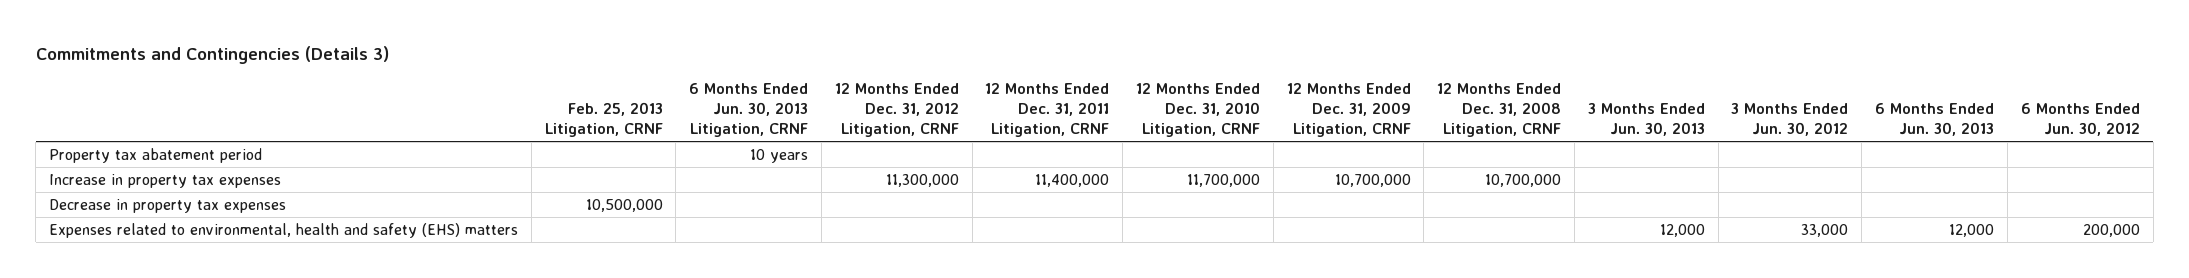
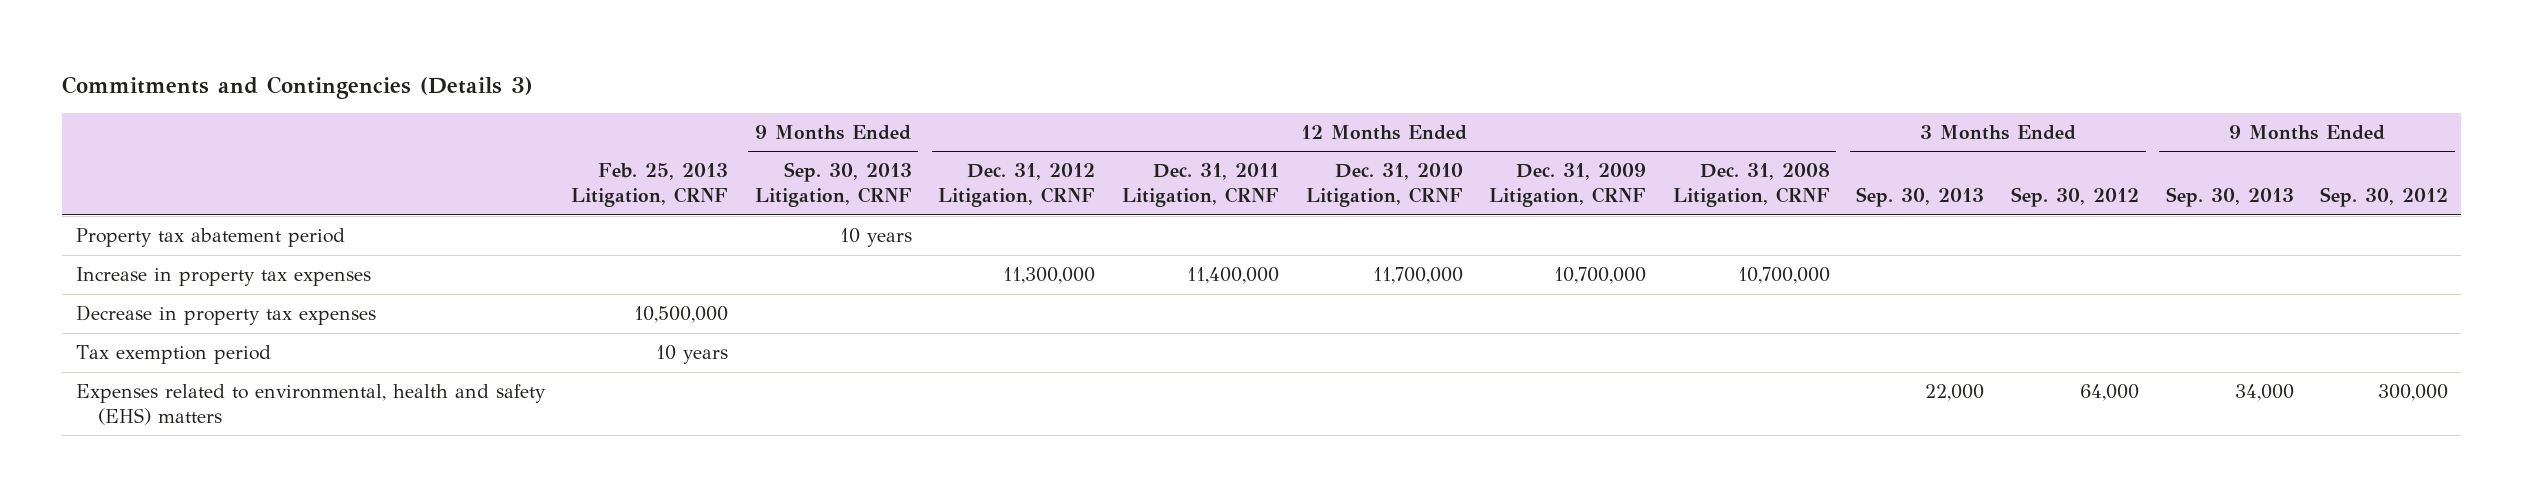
- | Feb. 25, 2013 Litigation, CRNF | 6 Months Ended Jun. 30, 2013 Litigation, CRNF | 12 Months Ended Dec. 31, 2012 Litigation, CRNF | 12 Months Ended Dec. 31, 2011 Litigation, CRNF | 12 Months Ended Dec. 31, 2010 Litigation, CRNF | 12 Months Ended Dec. 31, 2009 Litigation, CRNF | 12 Months Ended Dec. 31, 2008 Litigation, CRNF | 3 Months Ended Jun. 30, 2013 | 3 Months Ended Jun. 30, 2012 | 6 Months Ended Jun. 30, 2013 | 6 Months Ended Jun. 30, 2012
+ | Feb. 25, 2013 Litigation, CRNF | 9 Months Ended Sep. 30, 2013 Litigation, CRNF | 12 Months Ended Dec. 31, 2012 Litigation, CRNF | 12 Months Ended Dec. 31, 2011 Litigation, CRNF | 12 Months Ended Dec. 31, 2010 Litigation, CRNF | 12 Months Ended Dec. 31, 2009 Litigation, CRNF | 12 Months Ended Dec. 31, 2008 Litigation, CRNF | 3 Months Ended Sep. 30, 2013 | 3 Months Ended Sep. 30, 2012 | 9 Months Ended Sep. 30, 2013 | 9 Months Ended Sep. 30, 2012
+ Tax exemption period | 10 years | | | | | | | | | |

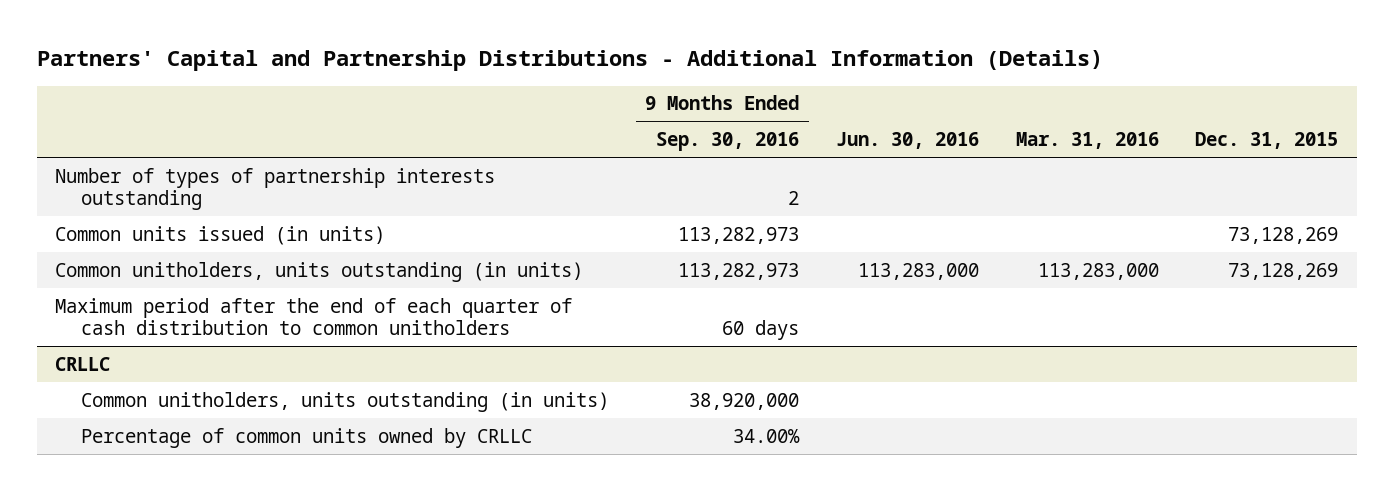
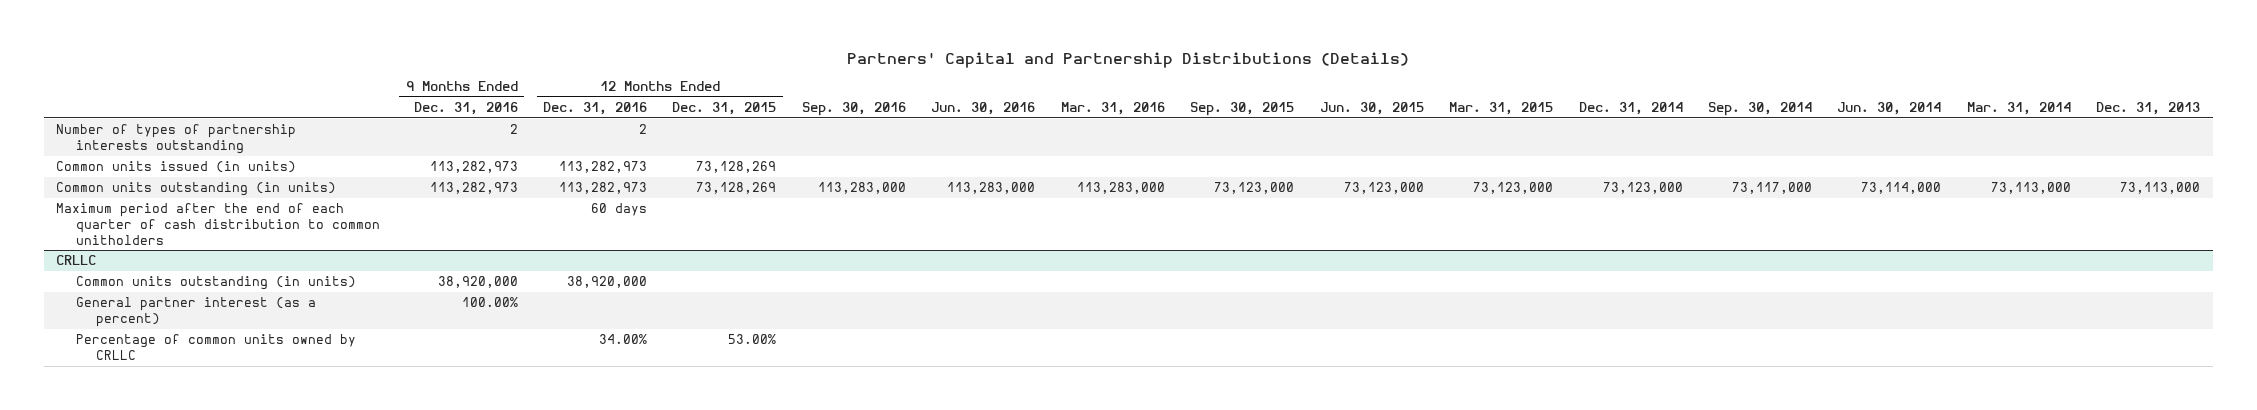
- Partners' Capital and Partnership Distributions - Additional Information (Details)
+ Partners' Capital and Partnership Distributions (Details)
- | 9 Months Ended Sep. 30, 2016 | Jun. 30, 2016 | Mar. 31, 2016 | Dec. 31, 2015
+ | 9 Months Ended Dec. 31, 2016 | 12 Months Ended Dec. 31, 2016 | 12 Months Ended Dec. 31, 2015 | Sep. 30, 2016 | Jun. 30, 2016 | Mar. 31, 2016 | Sep. 30, 2015 | Jun. 30, 2015 | Mar. 31, 2015 | Dec. 31, 2014 | Sep. 30, 2014 | Jun. 30, 2014 | Mar. 31, 2014 | Dec. 31, 2013
- Common unitholders, units outstanding (in units) | 113,282,973 | 113,283,000 | 113,283,000 | 73,128,269
+ Common units outstanding (in units) | 113,282,973 | 113,282,973 | 73,128,269 | 113,283,000 | 113,283,000 | 113,283,000 | 73,123,000 | 73,123,000 | 73,123,000 | 73,123,000 | 73,117,000 | 73,114,000 | 73,113,000 | 73,113,000
@ CRLLC
- Common unitholders, units outstanding (in units) | 38,920,000 | | |
+ Common units outstanding (in units) | 38,920,000 | 38,920,000 | | | | | | | | | | | |
+ General partner interest (as a percent) | 100.00% | | | | | | | | | | | | |

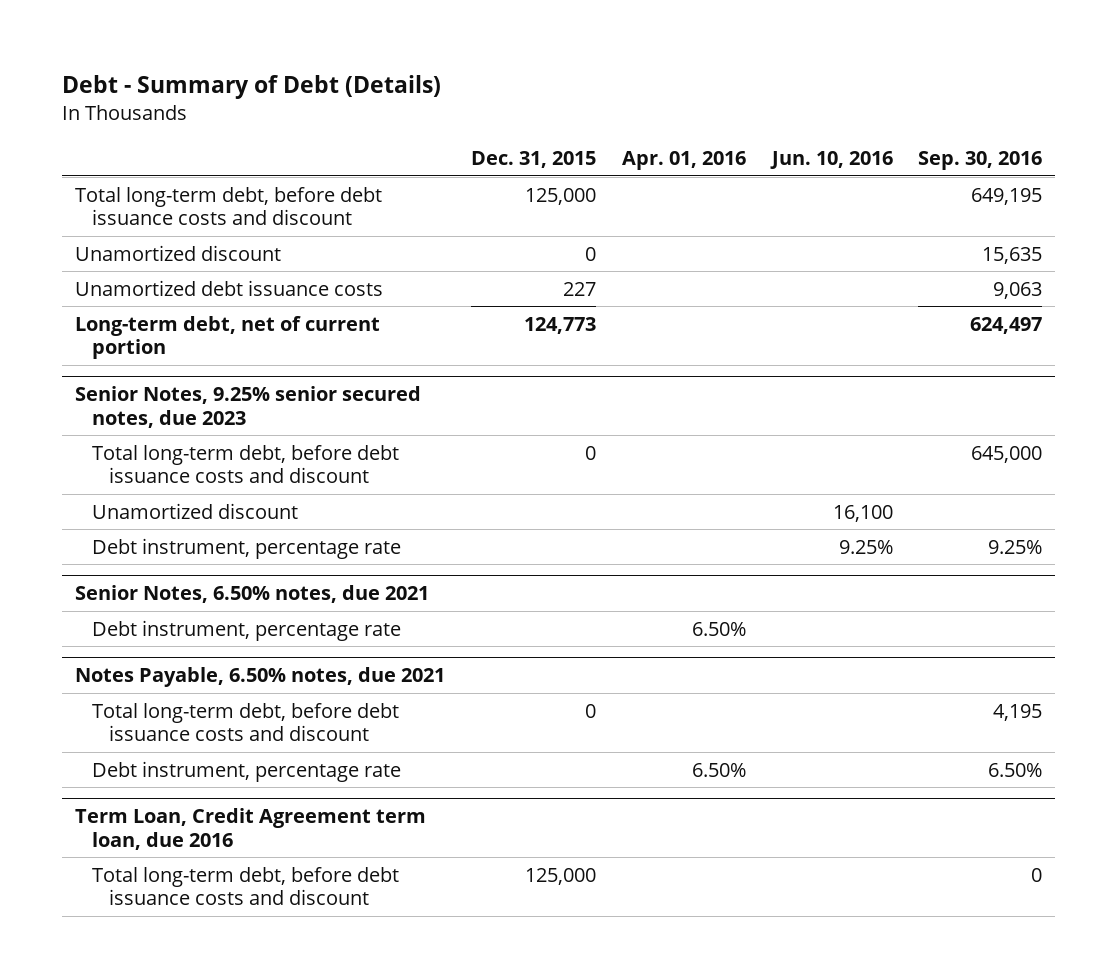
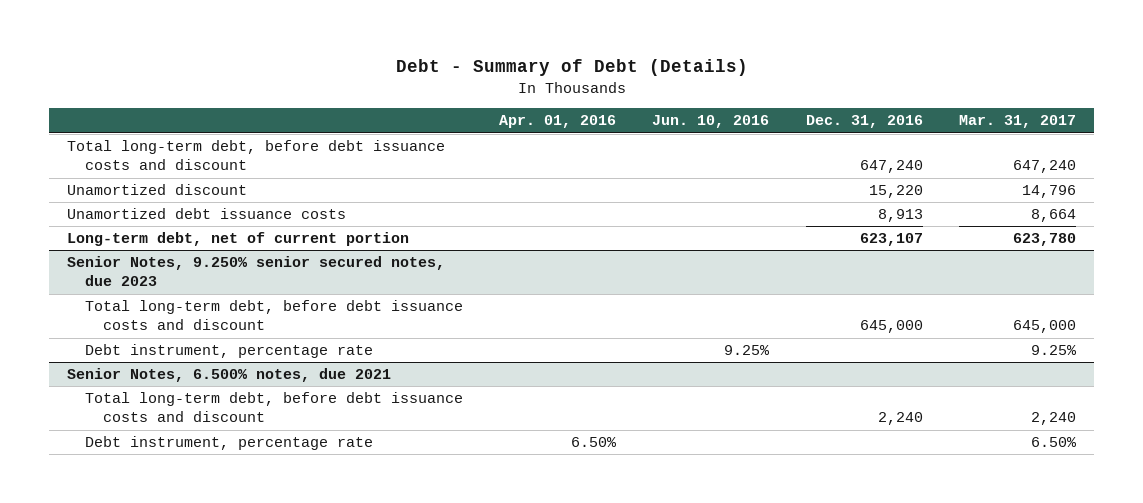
- | Dec. 31, 2015 | Apr. 01, 2016 | Jun. 10, 2016 | Sep. 30, 2016
+ | Apr. 01, 2016 | Jun. 10, 2016 | Dec. 31, 2016 | Mar. 31, 2017
- Senior Notes, 9.25% senior secured notes, due 2023
+ Senior Notes, 9.250% senior secured notes, due 2023
- Unamortized discount | | | 16,100 |
- Senior Notes, 6.50% notes, due 2021
+ Senior Notes, 6.500% notes, due 2021
+ Total long-term debt, before debt issuance costs and discount | | | 2,240 | 2,240
- Notes Payable, 6.50% notes, due 2021
- Total long-term debt, before debt issuance costs and discount | 0 | | | 4,195
- Debt instrument, percentage rate | | 6.50% | | 6.50%
- Term Loan, Credit Agreement term loan, due 2016
- Total long-term debt, before debt issuance costs and discount | 125,000 | | | 0

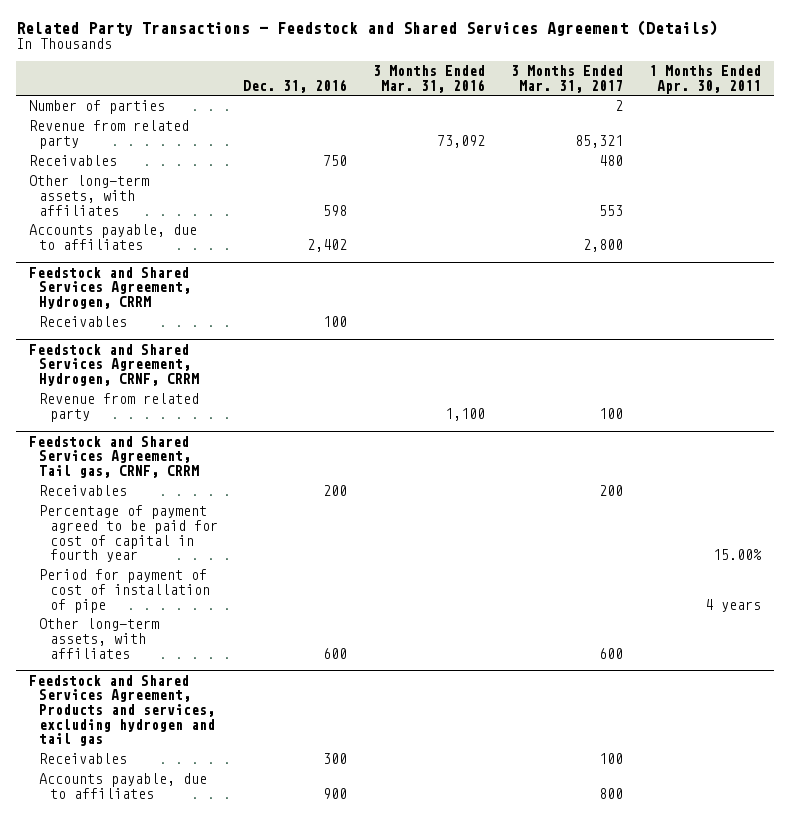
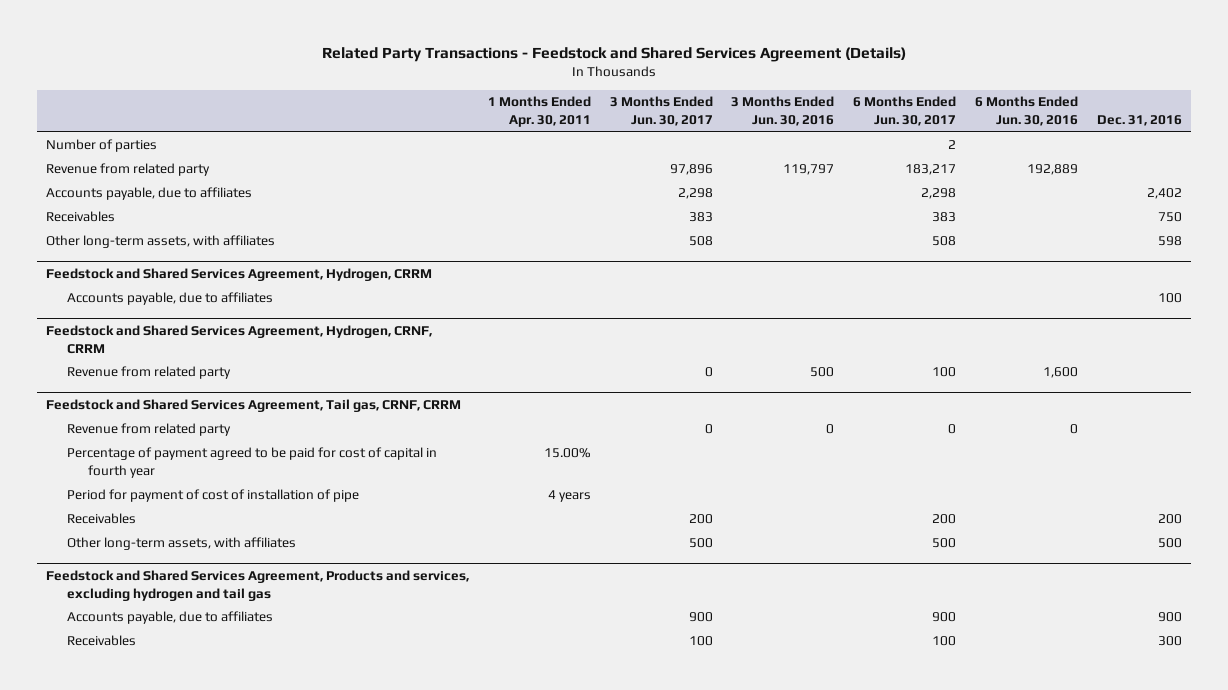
- | Dec. 31, 2016 | 3 Months Ended Mar. 31, 2016 | 3 Months Ended Mar. 31, 2017 | 1 Months Ended Apr. 30, 2011
+ | 1 Months Ended Apr. 30, 2011 | 3 Months Ended Jun. 30, 2017 | 3 Months Ended Jun. 30, 2016 | 6 Months Ended Jun. 30, 2017 | 6 Months Ended Jun. 30, 2016 | Dec. 31, 2016
moved up: Accounts payable, due to affiliates | | 2,298 | | 2,298 | | 2,402
@ Feedstock and Shared Services Agreement, Hydrogen, CRRM
- Receivables | 100 | | |
+ Accounts payable, due to affiliates | | | | | | 100
@ Feedstock and Shared Services Agreement, Tail gas, CRNF, CRRM
+ Revenue from related party | | 0 | 0 | 0 | 0 |
- Other long-term assets, with affiliates | 600 | | 600 |
moved down: Receivables | | 200 | | 200 | | 200
+ Other long-term assets, with affiliates | | 500 | | 500 | | 500
@ Feedstock and Shared Services Agreement, Products and services, excluding hydrogen and tail gas
moved down: Receivables | | 100 | | 100 | | 300

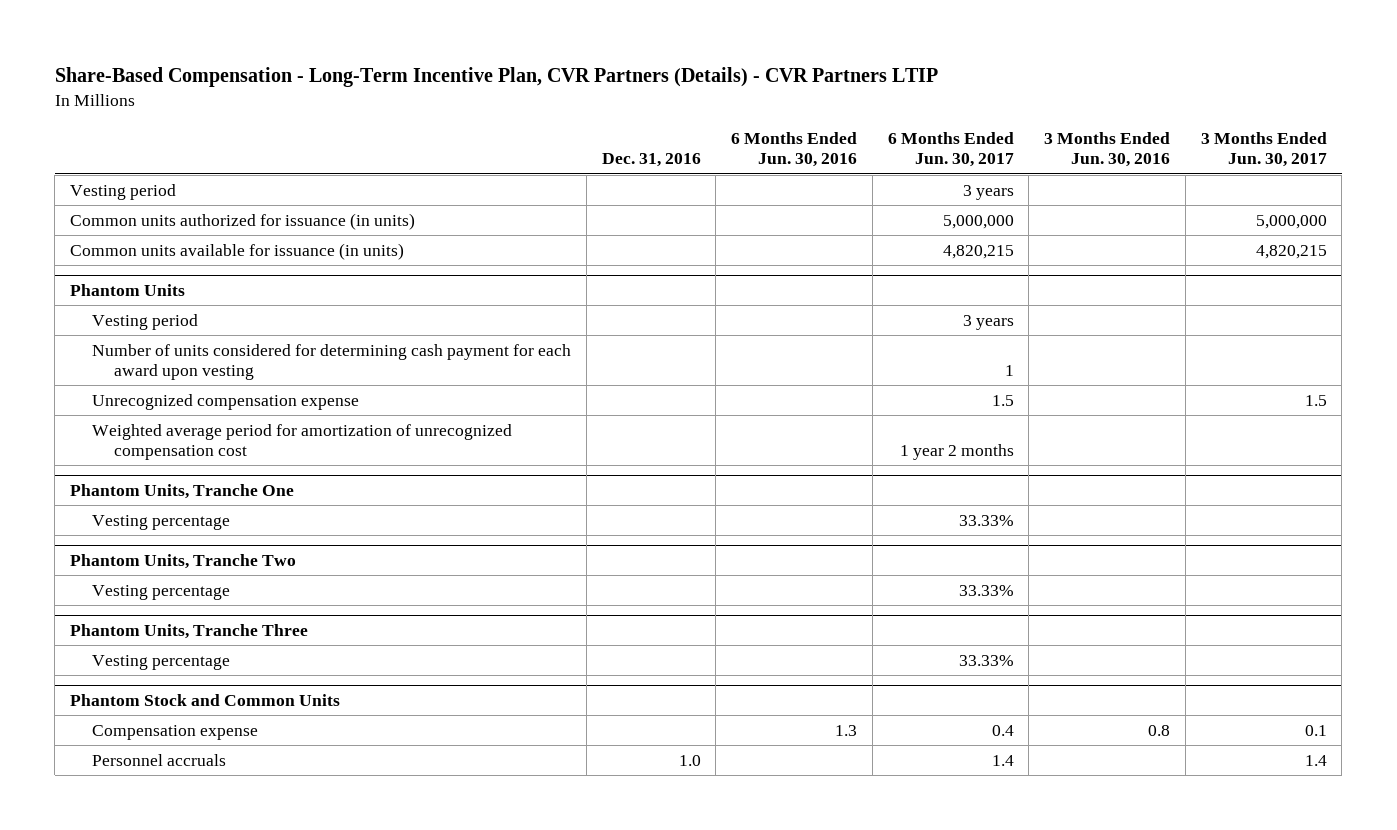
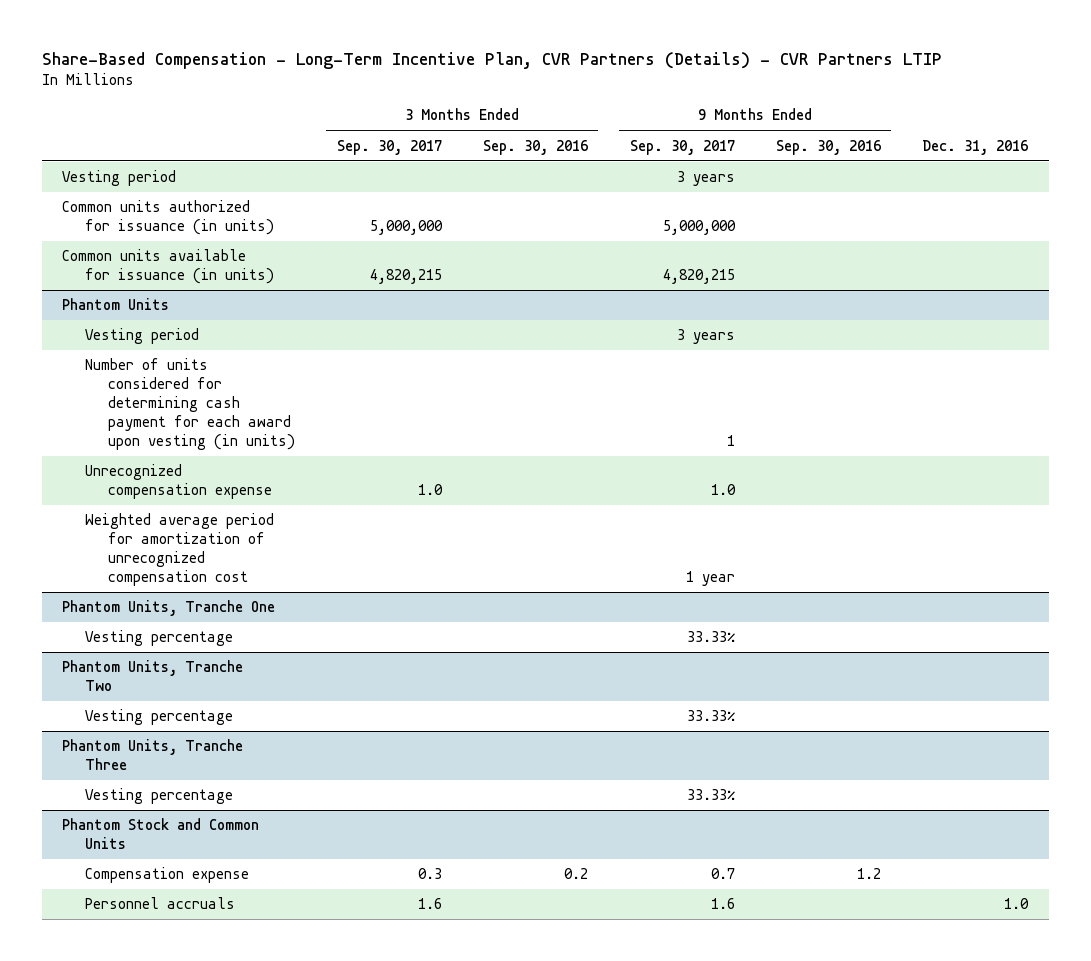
- | Dec. 31, 2016 | 6 Months Ended Jun. 30, 2016 | 6 Months Ended Jun. 30, 2017 | 3 Months Ended Jun. 30, 2016 | 3 Months Ended Jun. 30, 2017
+ | 3 Months Ended Sep. 30, 2017 | 3 Months Ended Sep. 30, 2016 | 9 Months Ended Sep. 30, 2017 | 9 Months Ended Sep. 30, 2016 | Dec. 31, 2016
@ Phantom Units
- Number of units considered for determining cash payment for each award upon vesting | | | 1 | |
+ Number of units considered for determining cash payment for each award upon vesting (in units) | | | 1 | |

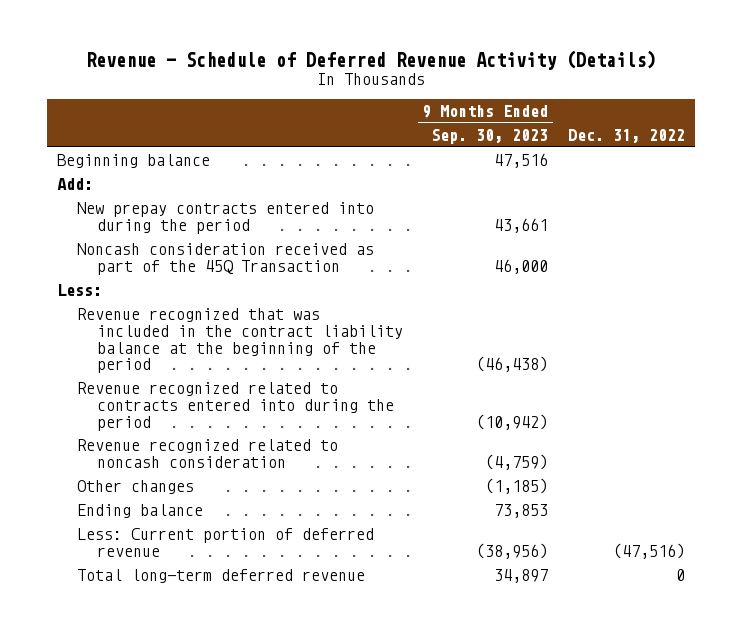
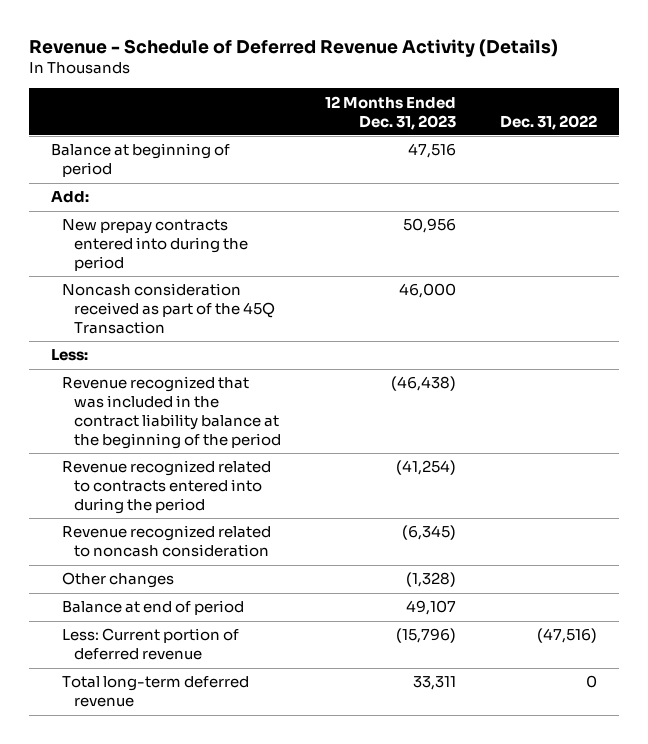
- | 9 Months Ended Sep. 30, 2023 | Dec. 31, 2022
+ | 12 Months Ended Dec. 31, 2023 | Dec. 31, 2022
- Beginning balance | 47,516 |
+ Balance at beginning of period | 47,516 |
- Ending balance | 73,853 |
+ Balance at end of period | 49,107 |

